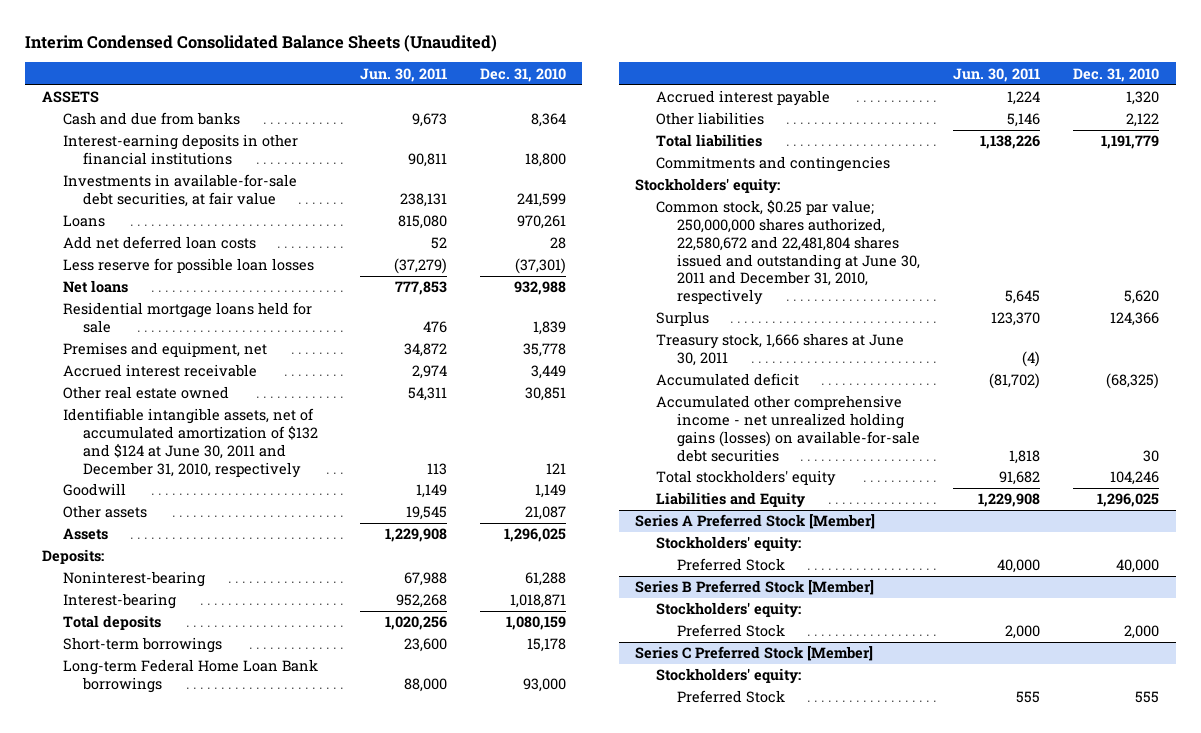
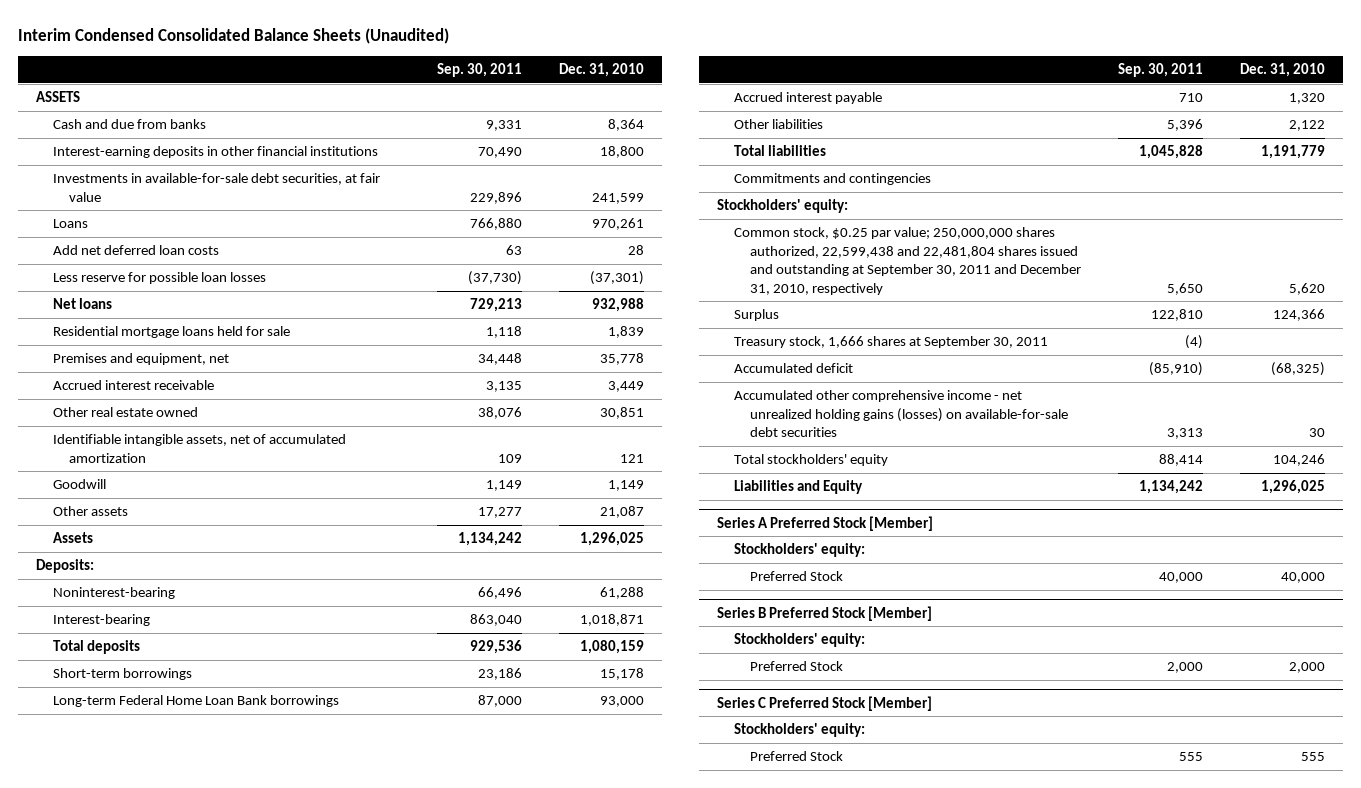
- | Jun. 30, 2011 | Dec. 31, 2010
+ | Sep. 30, 2011 | Dec. 31, 2010
- Identifiable intangible assets, net of accumulated amortization of $132 and $124 at June 30, 2011 and December 31, 2010, respectively | 113 | 121
+ Identifiable intangible assets, net of accumulated amortization | 109 | 121
- Common stock, $0.25 par value; 250,000,000 shares authorized, 22,580,672 and 22,481,804 shares issued and outstanding at June 30, 2011 and December 31, 2010, respectively | 5,645 | 5,620
+ Common stock, $0.25 par value; 250,000,000 shares authorized, 22,599,438 and 22,481,804 shares issued and outstanding at September 30, 2011 and December 31, 2010, respectively | 5,650 | 5,620
- Treasury stock, 1,666 shares at June 30, 2011 | (4) |
+ Treasury stock, 1,666 shares at September 30, 2011 | (4) |

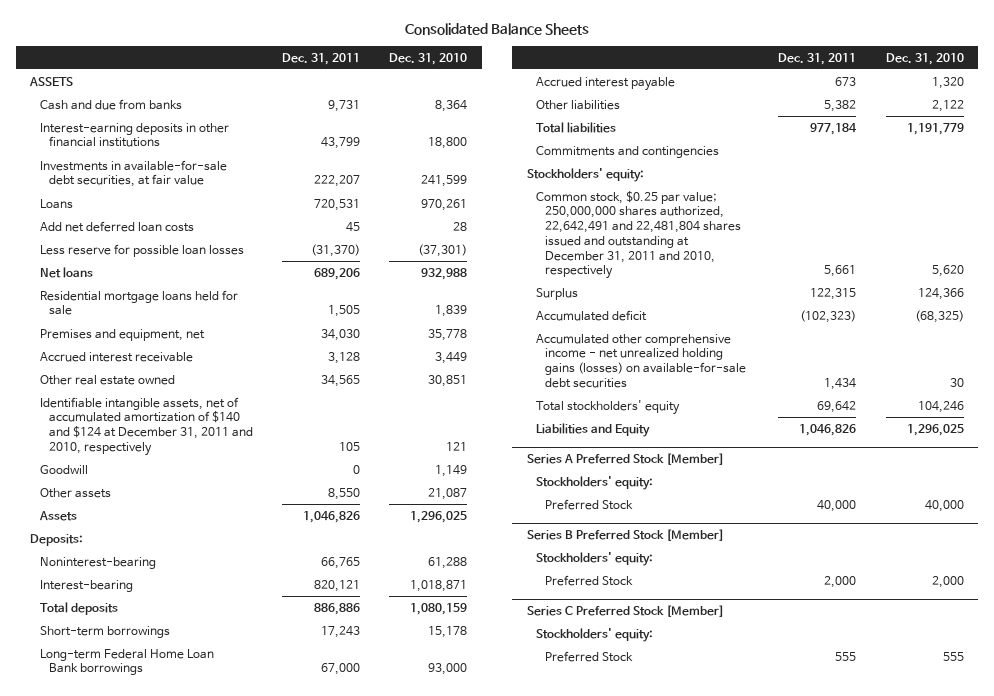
- Interim Condensed Consolidated Balance Sheets (Unaudited)
+ Consolidated Balance Sheets
- | Sep. 30, 2011 | Dec. 31, 2010
+ | Dec. 31, 2011 | Dec. 31, 2010
- Identifiable intangible assets, net of accumulated amortization | 109 | 121
+ Identifiable intangible assets, net of accumulated amortization of $140 and $124 at December 31, 2011 and 2010, respectively | 105 | 121
- Common stock, $0.25 par value; 250,000,000 shares authorized, 22,599,438 and 22,481,804 shares issued and outstanding at September 30, 2011 and December 31, 2010, respectively | 5,650 | 5,620
+ Common stock, $0.25 par value; 250,000,000 shares authorized, 22,642,491 and 22,481,804 shares issued and outstanding at December 31, 2011 and 2010, respectively | 5,661 | 5,620
- Treasury stock, 1,666 shares at September 30, 2011 | (4) |

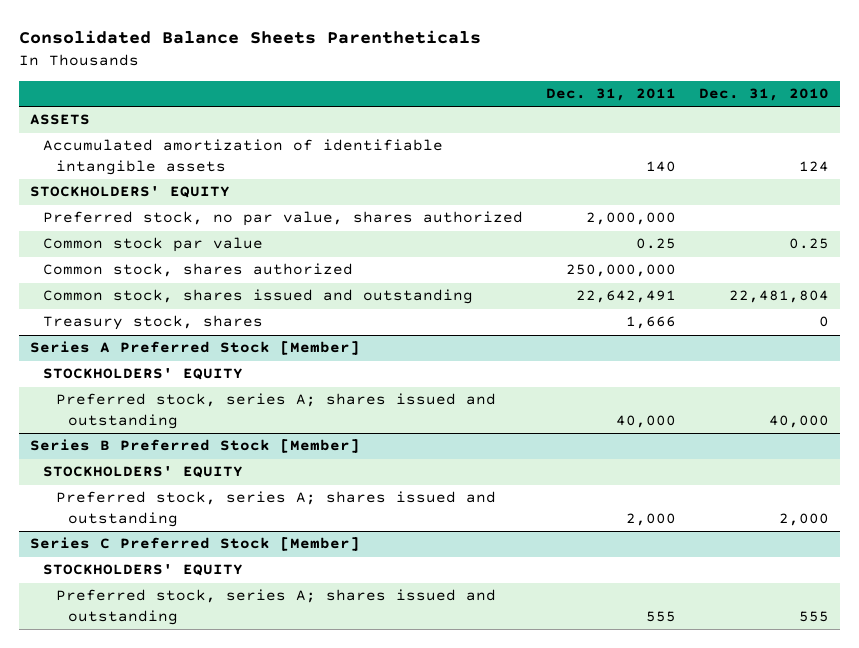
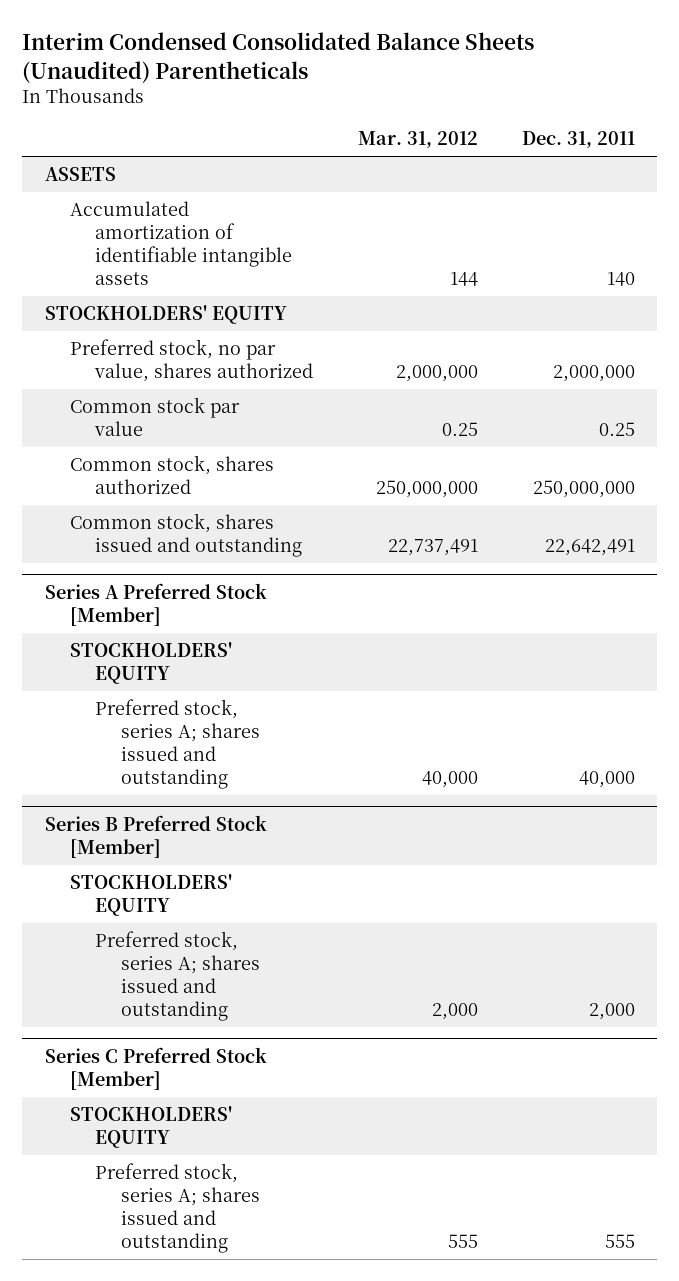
- Consolidated Balance Sheets Parentheticals
+ Interim Condensed Consolidated Balance Sheets (Unaudited) Parentheticals
- | Dec. 31, 2011 | Dec. 31, 2010
+ | Mar. 31, 2012 | Dec. 31, 2011
- Treasury stock, shares | 1,666 | 0

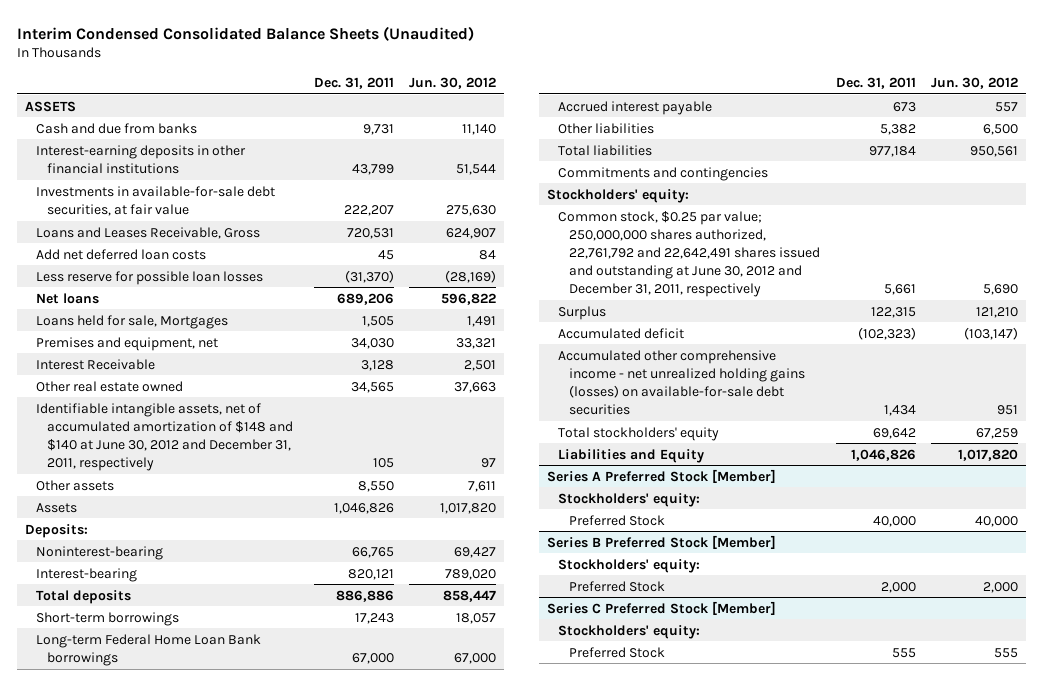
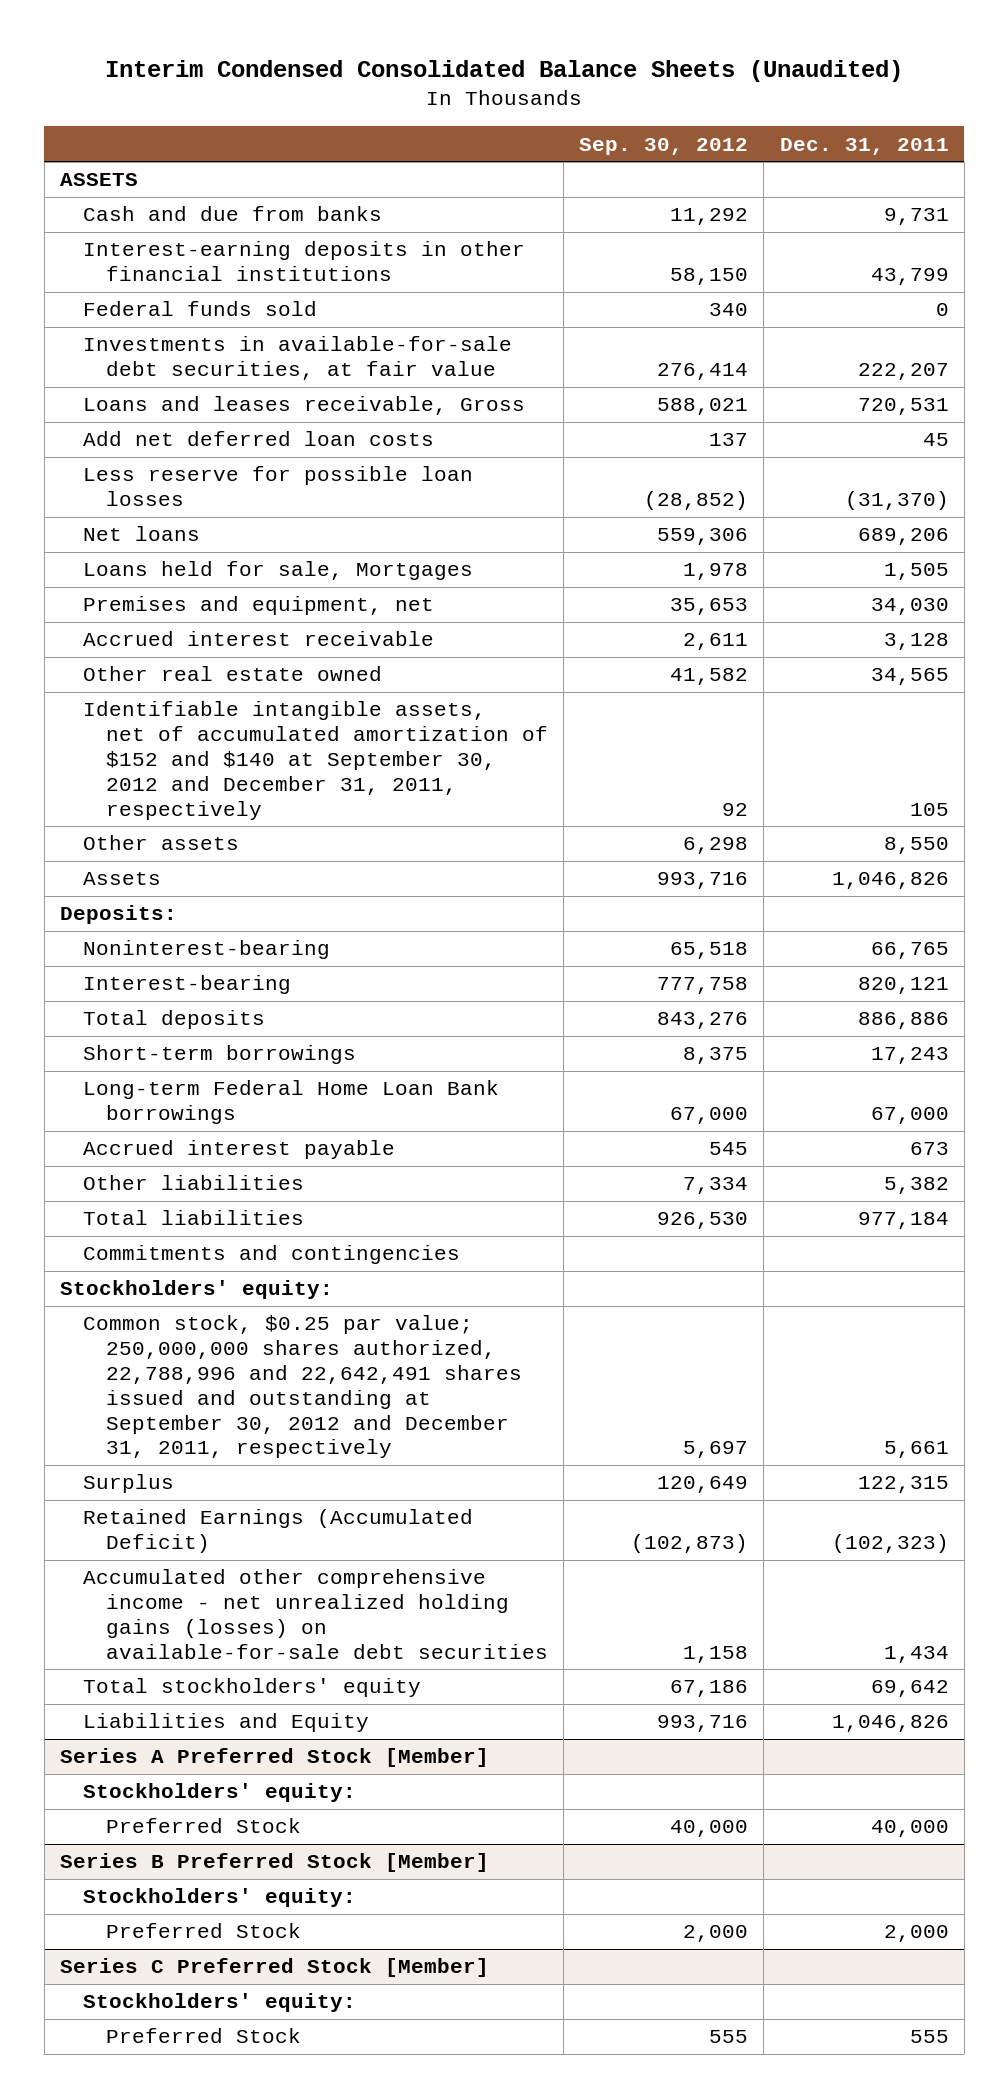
- | Dec. 31, 2011 | Jun. 30, 2012
+ | Sep. 30, 2012 | Dec. 31, 2011
+ Federal funds sold | 340 | 0
- Loans and Leases Receivable, Gross | 720,531 | 624,907
+ Loans and leases receivable, Gross | 588,021 | 720,531
- Interest Receivable | 3,128 | 2,501
+ Accrued interest receivable | 2,611 | 3,128
- Identifiable intangible assets, net of accumulated amortization of $148 and $140 at June 30, 2012 and December 31, 2011, respectively | 105 | 97
+ Identifiable intangible assets, net of accumulated amortization of $152 and $140 at September 30, 2012 and December 31, 2011, respectively | 92 | 105
- Common stock, $0.25 par value; 250,000,000 shares authorized, 22,761,792 and 22,642,491 shares issued and outstanding at June 30, 2012 and December 31, 2011, respectively | 5,661 | 5,690
+ Common stock, $0.25 par value; 250,000,000 shares authorized, 22,788,996 and 22,642,491 shares issued and outstanding at September 30, 2012 and December 31, 2011, respectively | 5,697 | 5,661
- Accumulated deficit | (102,323) | (103,147)
+ Retained Earnings (Accumulated Deficit) | (102,873) | (102,323)

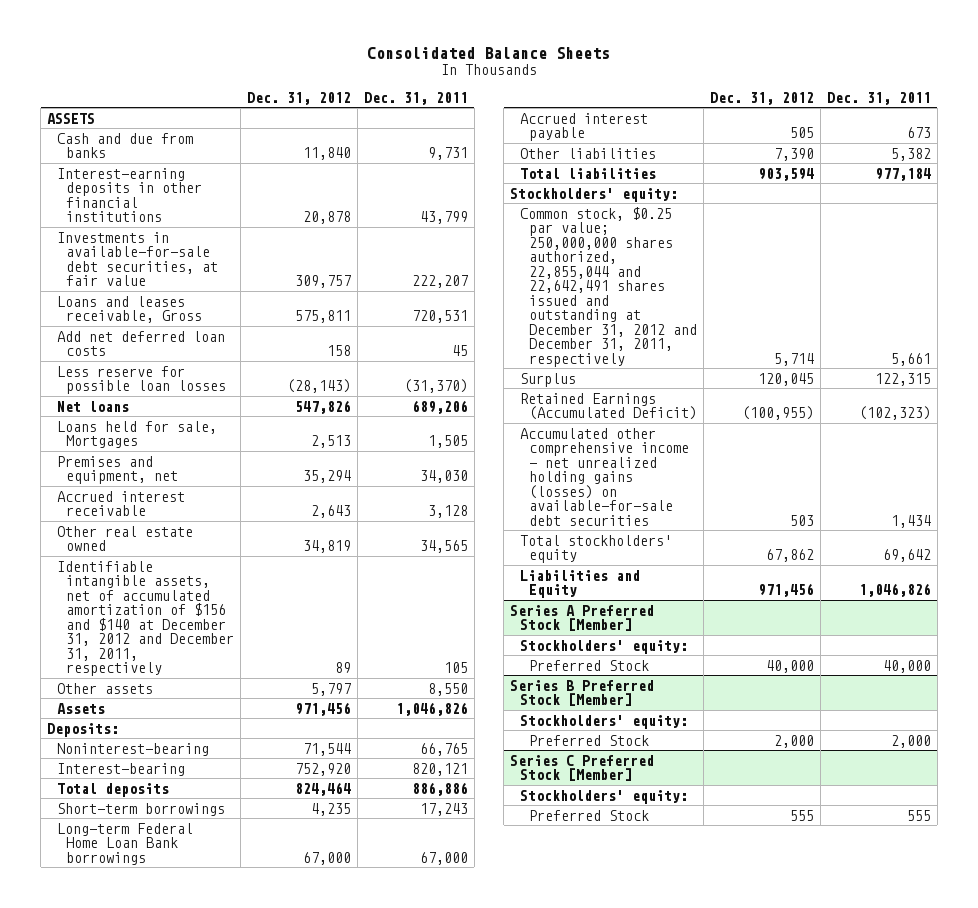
- Interim Condensed Consolidated Balance Sheets (Unaudited)
+ Consolidated Balance Sheets
- | Sep. 30, 2012 | Dec. 31, 2011
+ | Dec. 31, 2012 | Dec. 31, 2011
- Federal funds sold | 340 | 0
- Identifiable intangible assets, net of accumulated amortization of $152 and $140 at September 30, 2012 and December 31, 2011, respectively | 92 | 105
+ Identifiable intangible assets, net of accumulated amortization of $156 and $140 at December 31, 2012 and December 31, 2011, respectively | 89 | 105
- Commitments and contingencies
- Common stock, $0.25 par value; 250,000,000 shares authorized, 22,788,996 and 22,642,491 shares issued and outstanding at September 30, 2012 and December 31, 2011, respectively | 5,697 | 5,661
+ Common stock, $0.25 par value; 250,000,000 shares authorized, 22,855,044 and 22,642,491 shares issued and outstanding at December 31, 2012 and December 31, 2011, respectively | 5,714 | 5,661

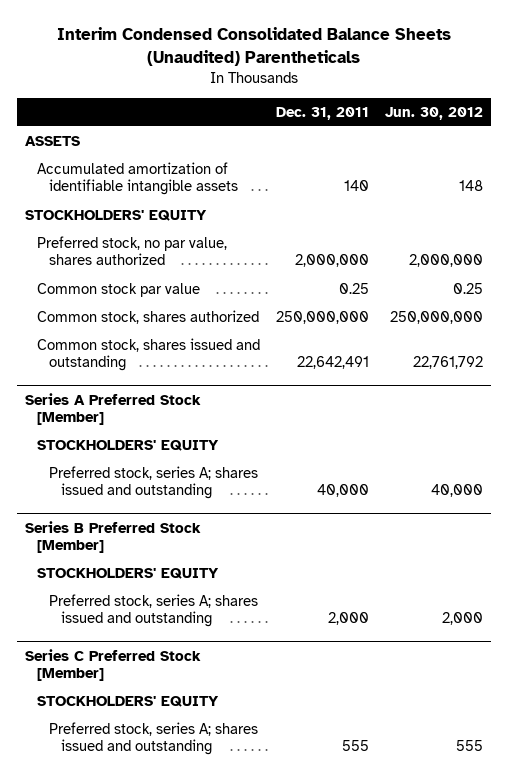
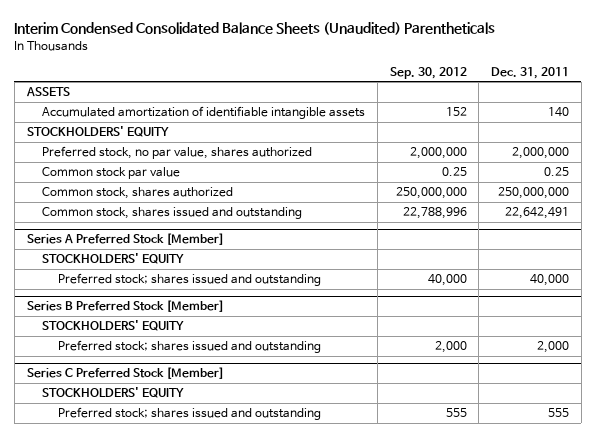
- | Dec. 31, 2011 | Jun. 30, 2012
+ | Sep. 30, 2012 | Dec. 31, 2011
@ Series A Preferred Stock [Member]
- Preferred stock, series A; shares issued and outstanding | 40,000 | 40,000
+ Preferred stock; shares issued and outstanding | 40,000 | 40,000
@ Series B Preferred Stock [Member]
- Preferred stock, series A; shares issued and outstanding | 2,000 | 2,000
+ Preferred stock; shares issued and outstanding | 2,000 | 2,000
@ Series C Preferred Stock [Member]
- Preferred stock, series A; shares issued and outstanding | 555 | 555
+ Preferred stock; shares issued and outstanding | 555 | 555

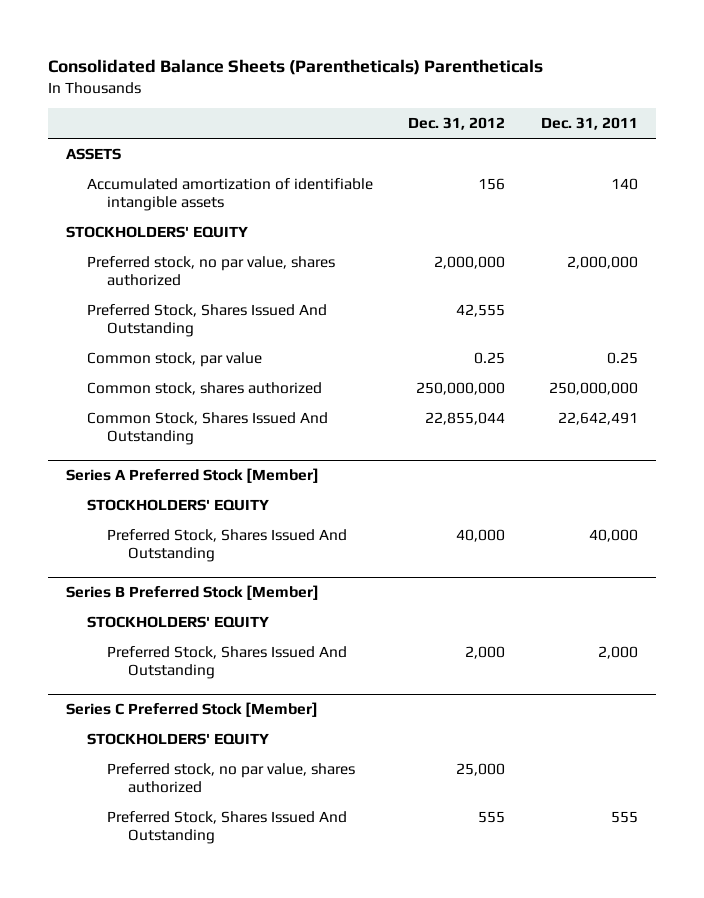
- Interim Condensed Consolidated Balance Sheets (Unaudited) Parentheticals
+ Consolidated Balance Sheets (Parentheticals) Parentheticals
- | Sep. 30, 2012 | Dec. 31, 2011
+ | Dec. 31, 2012 | Dec. 31, 2011
- Common stock par value | 0.25 | 0.25
+ Preferred Stock, Shares Issued And Outstanding | 42,555 |
+ Common stock, par value | 0.25 | 0.25
- Common stock, shares issued and outstanding | 22,788,996 | 22,642,491
+ Common Stock, Shares Issued And Outstanding | 22,855,044 | 22,642,491
@ Series A Preferred Stock [Member]
- Preferred stock; shares issued and outstanding | 40,000 | 40,000
+ Preferred Stock, Shares Issued And Outstanding | 40,000 | 40,000
@ Series B Preferred Stock [Member]
- Preferred stock; shares issued and outstanding | 2,000 | 2,000
+ Preferred Stock, Shares Issued And Outstanding | 2,000 | 2,000
@ Series C Preferred Stock [Member]
- Preferred stock; shares issued and outstanding | 555 | 555
+ Preferred stock, no par value, shares authorized | 25,000 |
+ Preferred Stock, Shares Issued And Outstanding | 555 | 555

